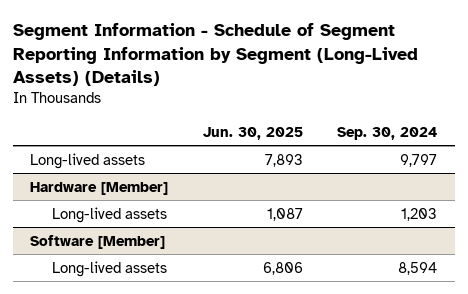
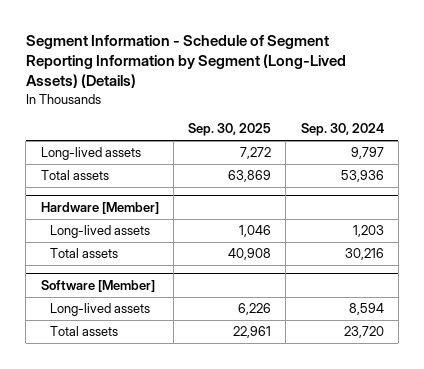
- | Jun. 30, 2025 | Sep. 30, 2024
+ | Sep. 30, 2025 | Sep. 30, 2024
+ Total assets | 63,869 | 53,936
@ Hardware [Member]
+ Total assets | 40,908 | 30,216
@ Software [Member]
+ Total assets | 22,961 | 23,720

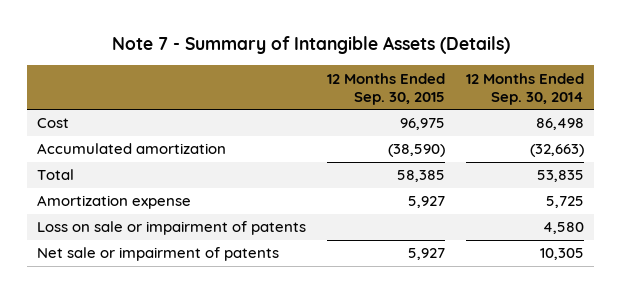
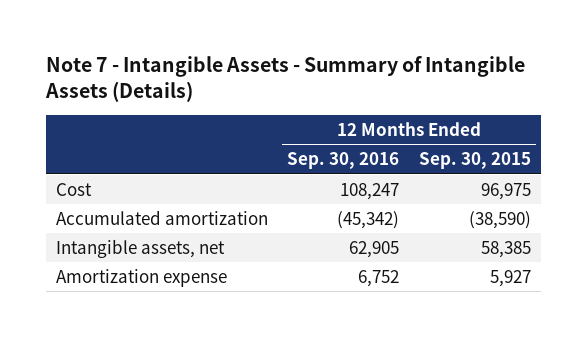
- Note 7 - Summary of Intangible Assets (Details)
+ Note 7 - Intangible Assets - Summary of Intangible Assets (Details)
- | 12 Months Ended Sep. 30, 2015 | 12 Months Ended Sep. 30, 2014
+ | 12 Months Ended Sep. 30, 2016 | 12 Months Ended Sep. 30, 2015
- Total | 58,385 | 53,835
+ Intangible assets, net | 62,905 | 58,385
- Loss on sale or impairment of patents | | 4,580
- Net sale or impairment of patents | 5,927 | 10,305

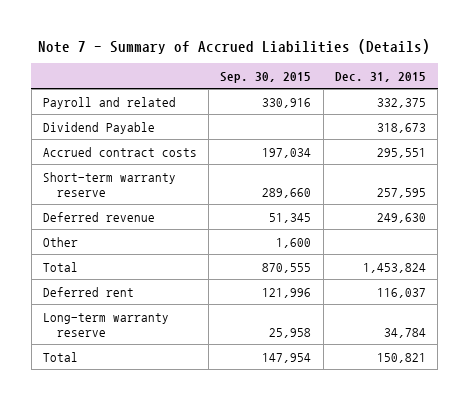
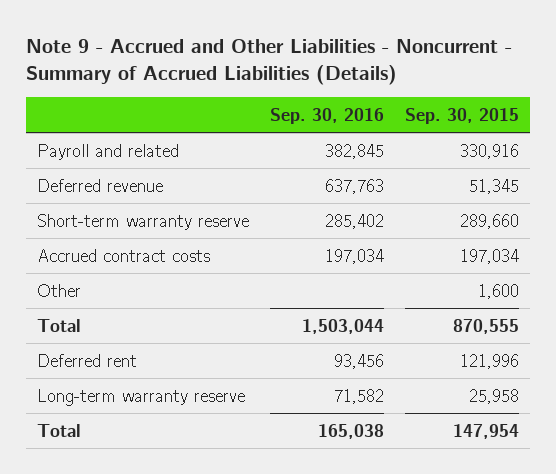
- Note 7 - Summary of Accrued Liabilities (Details)
+ Note 9 - Accrued and Other Liabilities - Noncurrent - Summary of Accrued Liabilities (Details)
- | Sep. 30, 2015 | Dec. 31, 2015
+ | Sep. 30, 2016 | Sep. 30, 2015
- Dividend Payable | | 318,673
moved down: Short-term warranty reserve | 285,402 | 289,660
moved down: Accrued contract costs | 197,034 | 197,034

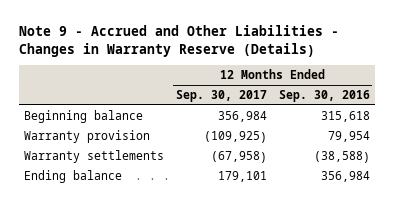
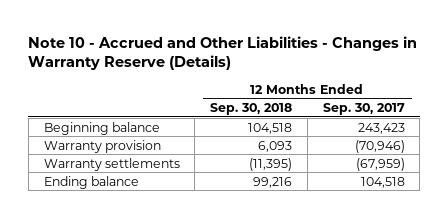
- Note 9 - Accrued and Other Liabilities - Changes in Warranty Reserve (Details)
+ Note 10 - Accrued and Other Liabilities - Changes in Warranty Reserve (Details)
- | 12 Months Ended Sep. 30, 2017 | 12 Months Ended Sep. 30, 2016
+ | 12 Months Ended Sep. 30, 2018 | 12 Months Ended Sep. 30, 2017
- Beginning balance | 356,984 | 315,618
- Warranty provision | (109,925) | 79,954
- Warranty settlements | (67,958) | (38,588)
- Ending balance | 179,101 | 356,984
+ Beginning balance | 104,518 | 243,423
+ Warranty provision | 6,093 | (70,946)
+ Warranty settlements | (11,395) | (67,959)
+ Ending balance | 99,216 | 104,518

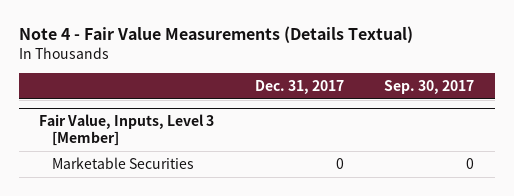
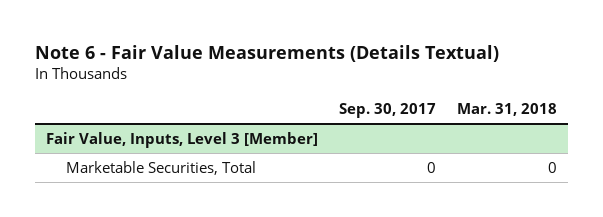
- Note 4 - Fair Value Measurements (Details Textual)
+ Note 6 - Fair Value Measurements (Details Textual)
- | Dec. 31, 2017 | Sep. 30, 2017
+ | Sep. 30, 2017 | Mar. 31, 2018
@ Fair Value, Inputs, Level 3 [Member]
- Marketable Securities | 0 | 0
+ Marketable Securities, Total | 0 | 0

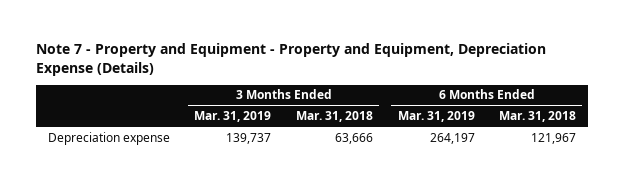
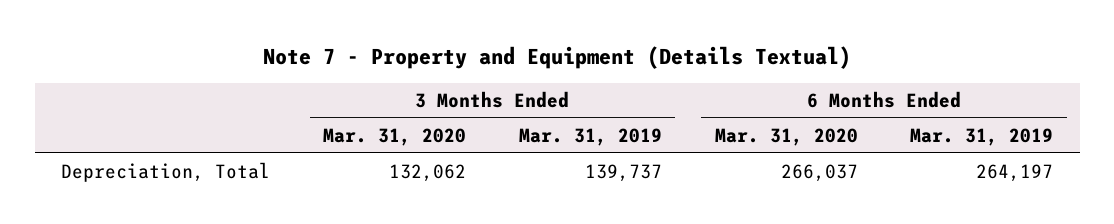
- Note 7 - Property and Equipment - Property and Equipment, Depreciation Expense (Details)
+ Note 7 - Property and Equipment (Details Textual)
- | 3 Months Ended Mar. 31, 2019 | 3 Months Ended Mar. 31, 2018 | 6 Months Ended Mar. 31, 2019 | 6 Months Ended Mar. 31, 2018
+ | 3 Months Ended Mar. 31, 2020 | 3 Months Ended Mar. 31, 2019 | 6 Months Ended Mar. 31, 2020 | 6 Months Ended Mar. 31, 2019
- Depreciation expense | 139,737 | 63,666 | 264,197 | 121,967
+ Depreciation, Total | 132,062 | 139,737 | 266,037 | 264,197

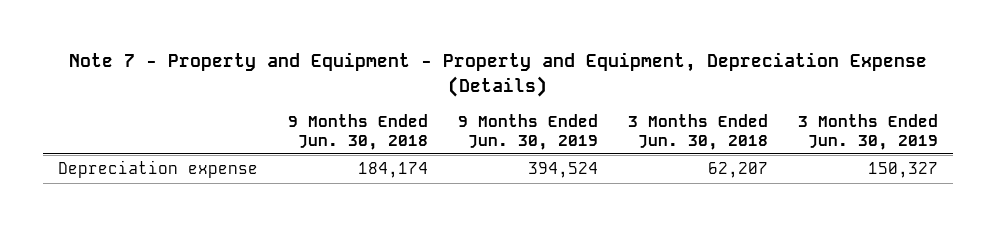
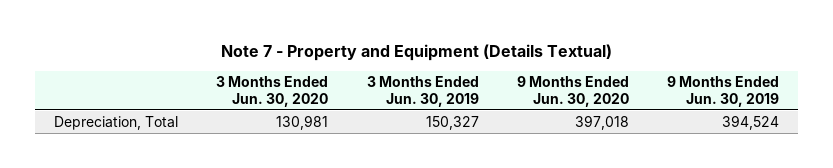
- Note 7 - Property and Equipment - Property and Equipment, Depreciation Expense (Details)
+ Note 7 - Property and Equipment (Details Textual)
- | 9 Months Ended Jun. 30, 2018 | 9 Months Ended Jun. 30, 2019 | 3 Months Ended Jun. 30, 2018 | 3 Months Ended Jun. 30, 2019
+ | 3 Months Ended Jun. 30, 2020 | 3 Months Ended Jun. 30, 2019 | 9 Months Ended Jun. 30, 2020 | 9 Months Ended Jun. 30, 2019
- Depreciation expense | 184,174 | 394,524 | 62,207 | 150,327
+ Depreciation, Total | 130,981 | 150,327 | 397,018 | 394,524

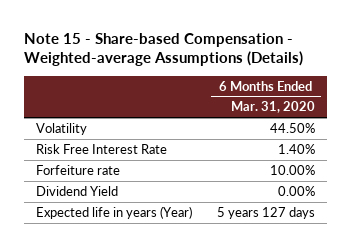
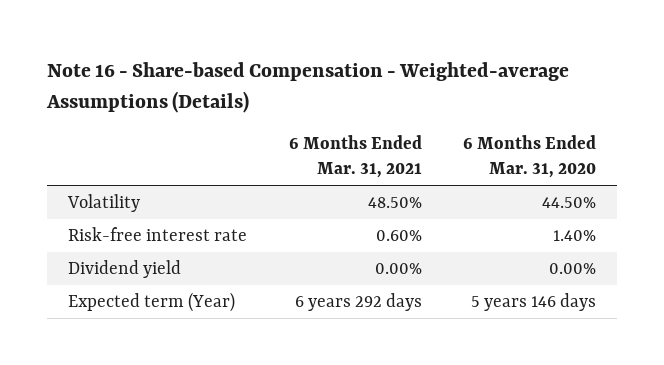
- Note 15 - Share-based Compensation - Weighted-average Assumptions (Details)
+ Note 16 - Share-based Compensation - Weighted-average Assumptions (Details)
- | 6 Months Ended Mar. 31, 2020
+ | 6 Months Ended Mar. 31, 2021 | 6 Months Ended Mar. 31, 2020
- Risk Free Interest Rate | 1.40%
- Forfeiture rate | 10.00%
- Dividend Yield | 0.00%
- Expected life in years (Year) | 5 years 127 days
+ Risk-free interest rate | 0.60% | 1.40%
+ Dividend yield | 0.00% | 0.00%
+ Expected term (Year) | 6 years 292 days | 5 years 146 days

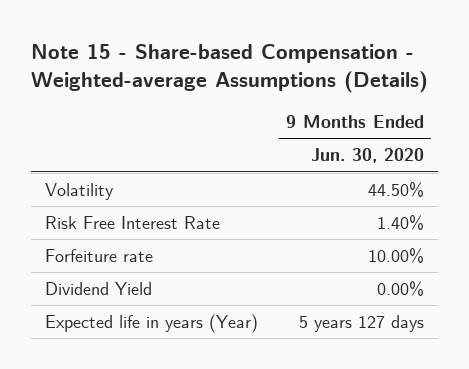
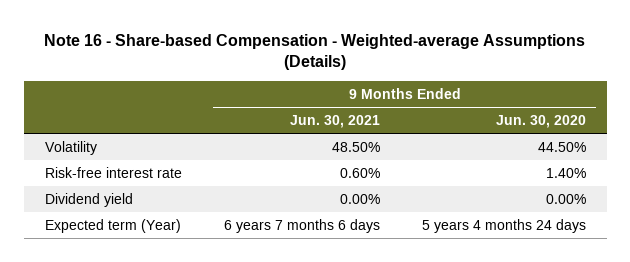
- Note 15 - Share-based Compensation - Weighted-average Assumptions (Details)
+ Note 16 - Share-based Compensation - Weighted-average Assumptions (Details)
- | 9 Months Ended Jun. 30, 2020
+ | 9 Months Ended Jun. 30, 2021 | 9 Months Ended Jun. 30, 2020
- Risk Free Interest Rate | 1.40%
- Forfeiture rate | 10.00%
- Dividend Yield | 0.00%
- Expected life in years (Year) | 5 years 127 days
+ Risk-free interest rate | 0.60% | 1.40%
+ Dividend yield | 0.00% | 0.00%
+ Expected term (Year) | 6 years 7 months 6 days | 5 years 4 months 24 days

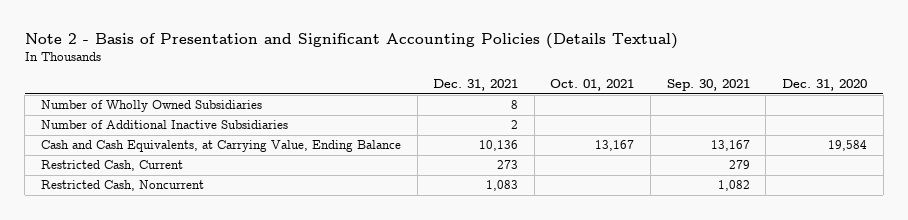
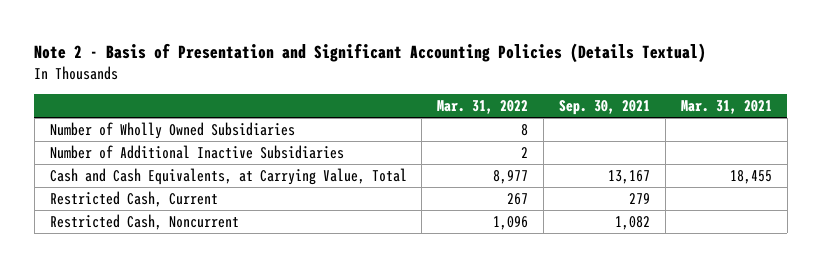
- | Dec. 31, 2021 | Oct. 01, 2021 | Sep. 30, 2021 | Dec. 31, 2020
+ | Mar. 31, 2022 | Sep. 30, 2021 | Mar. 31, 2021
- Cash and Cash Equivalents, at Carrying Value, Ending Balance | 10,136 | 13,167 | 13,167 | 19,584
+ Cash and Cash Equivalents, at Carrying Value, Total | 8,977 | 13,167 | 18,455

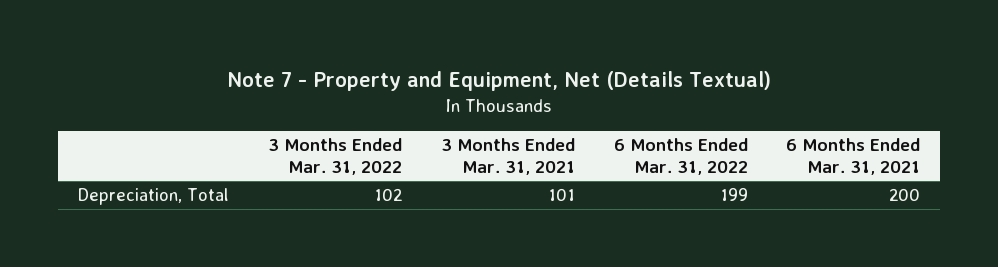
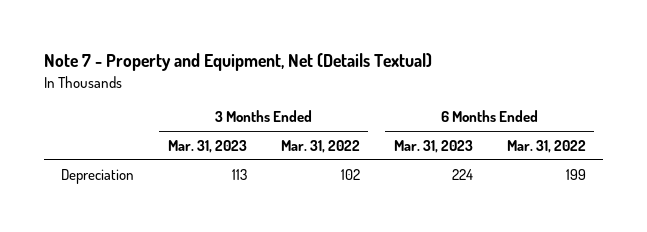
- | 3 Months Ended Mar. 31, 2022 | 3 Months Ended Mar. 31, 2021 | 6 Months Ended Mar. 31, 2022 | 6 Months Ended Mar. 31, 2021
+ | 3 Months Ended Mar. 31, 2023 | 3 Months Ended Mar. 31, 2022 | 6 Months Ended Mar. 31, 2023 | 6 Months Ended Mar. 31, 2022
- Depreciation, Total | 102 | 101 | 199 | 200
+ Depreciation | 113 | 102 | 224 | 199

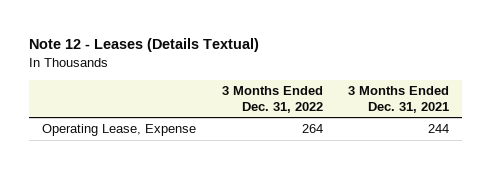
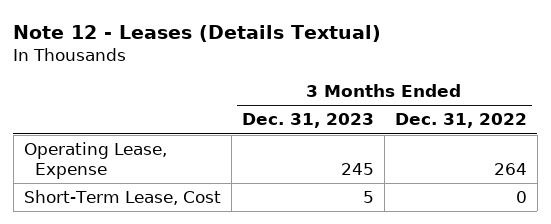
- | 3 Months Ended Dec. 31, 2022 | 3 Months Ended Dec. 31, 2021
+ | 3 Months Ended Dec. 31, 2023 | 3 Months Ended Dec. 31, 2022
+ Short-Term Lease, Cost | 5 | 0

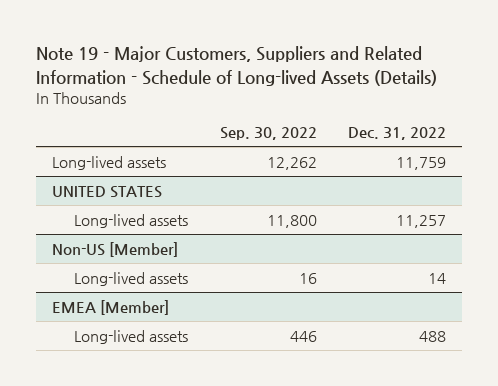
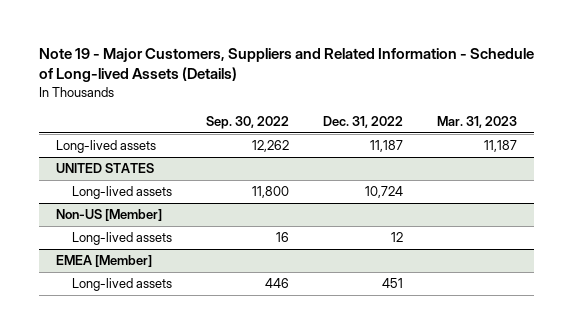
- | Sep. 30, 2022 | Dec. 31, 2022
+ | Sep. 30, 2022 | Dec. 31, 2022 | Mar. 31, 2023
- Long-lived assets | 12,262 | 11,759
+ Long-lived assets | 12,262 | 11,187 | 11,187
@ UNITED STATES
- Long-lived assets | 11,800 | 11,257
+ Long-lived assets | 11,800 | 10,724 |
@ Non-US [Member]
- Long-lived assets | 16 | 14
+ Long-lived assets | 16 | 12 |
@ EMEA [Member]
- Long-lived assets | 446 | 488
+ Long-lived assets | 446 | 451 |

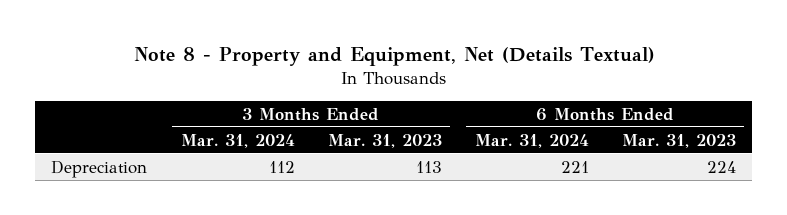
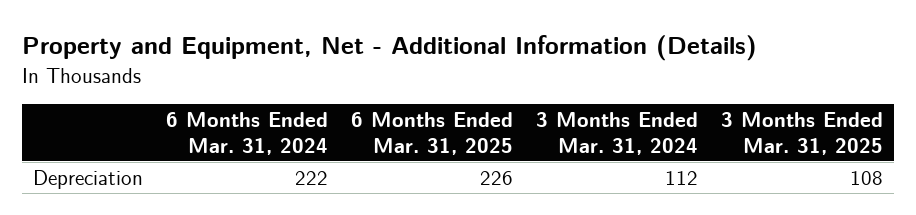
- Note 8 - Property and Equipment, Net (Details Textual)
+ Property and Equipment, Net - Additional Information (Details)
- | 3 Months Ended Mar. 31, 2024 | 3 Months Ended Mar. 31, 2023 | 6 Months Ended Mar. 31, 2024 | 6 Months Ended Mar. 31, 2023
+ | 6 Months Ended Mar. 31, 2024 | 6 Months Ended Mar. 31, 2025 | 3 Months Ended Mar. 31, 2024 | 3 Months Ended Mar. 31, 2025
- Depreciation | 112 | 113 | 221 | 224
+ Depreciation | 222 | 226 | 112 | 108

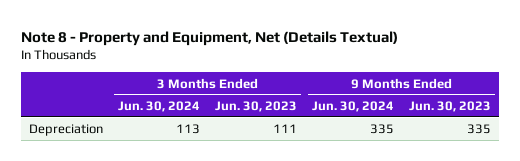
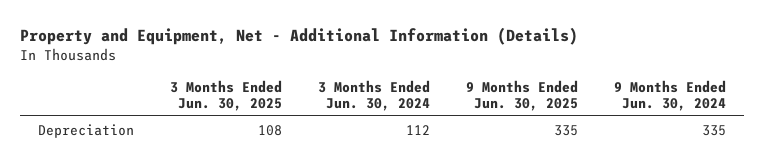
- Note 8 - Property and Equipment, Net (Details Textual)
+ Property and Equipment, Net - Additional Information (Details)
- | 3 Months Ended Jun. 30, 2024 | 3 Months Ended Jun. 30, 2023 | 9 Months Ended Jun. 30, 2024 | 9 Months Ended Jun. 30, 2023
+ | 3 Months Ended Jun. 30, 2025 | 3 Months Ended Jun. 30, 2024 | 9 Months Ended Jun. 30, 2025 | 9 Months Ended Jun. 30, 2024
- Depreciation | 113 | 111 | 335 | 335
+ Depreciation | 108 | 112 | 335 | 335

